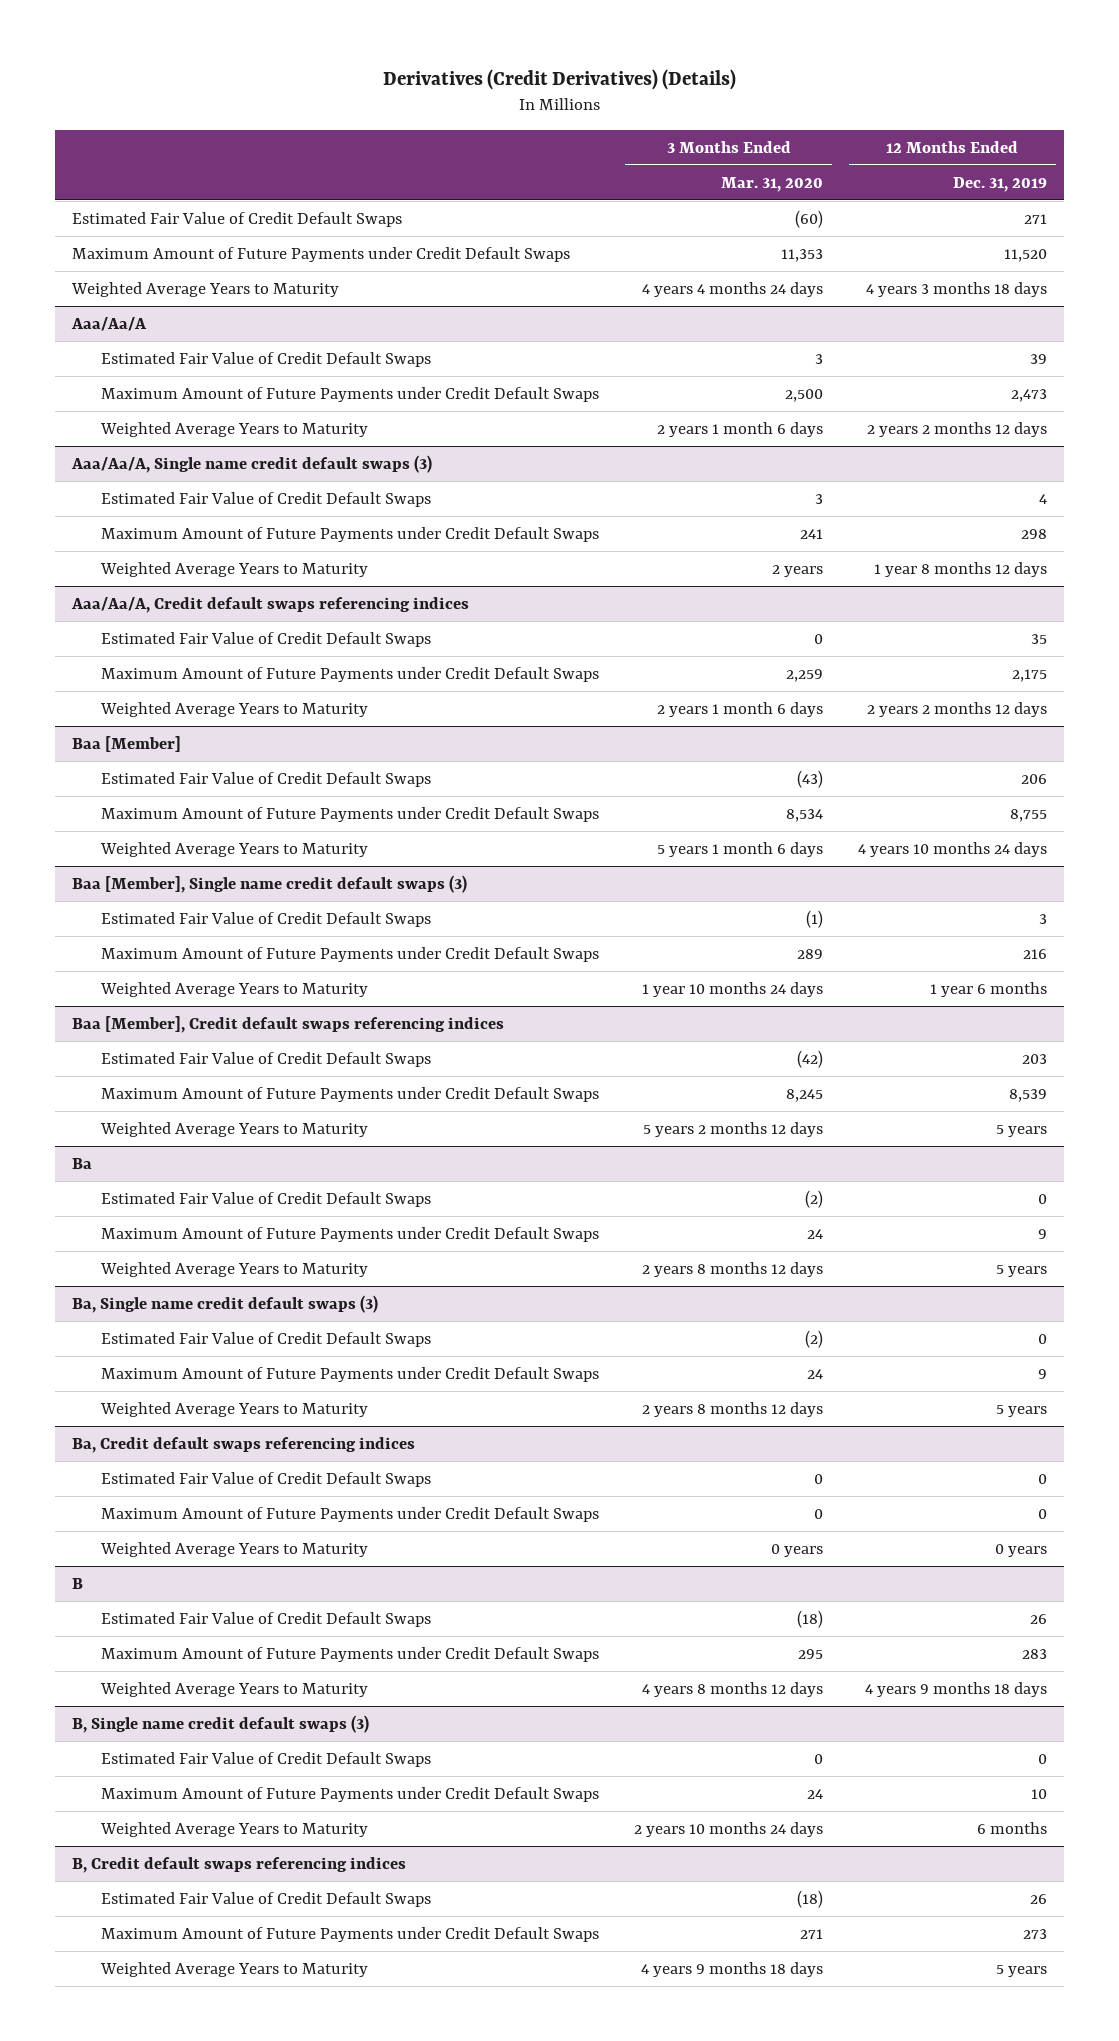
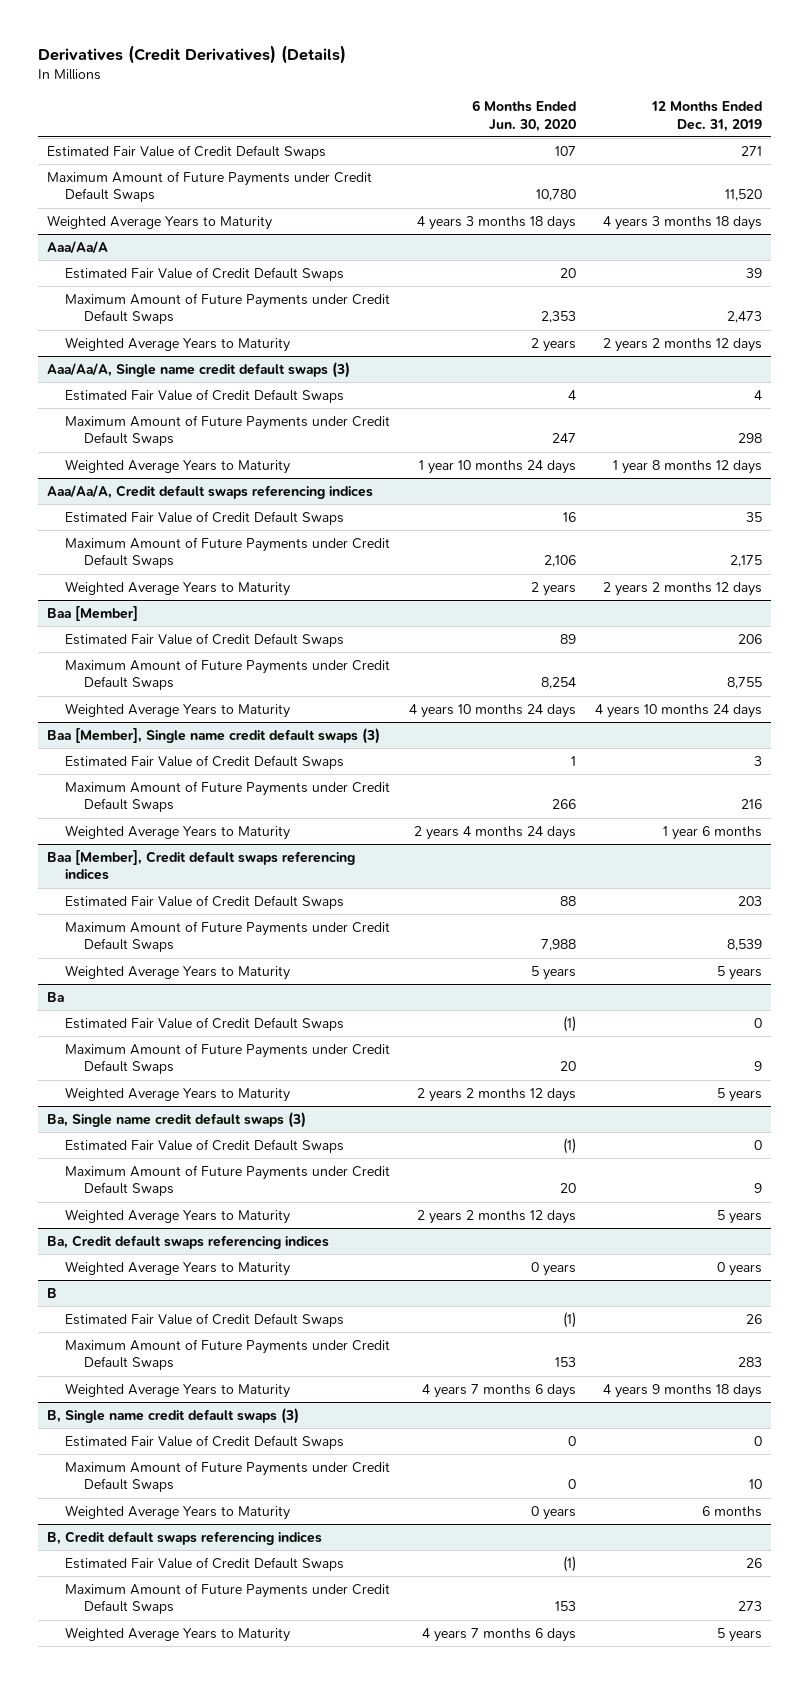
- | 3 Months Ended Mar. 31, 2020 | 12 Months Ended Dec. 31, 2019
+ | 6 Months Ended Jun. 30, 2020 | 12 Months Ended Dec. 31, 2019
@ Ba, Credit default swaps referencing indices
- Estimated Fair Value of Credit Default Swaps | 0 | 0
- Maximum Amount of Future Payments under Credit Default Swaps | 0 | 0

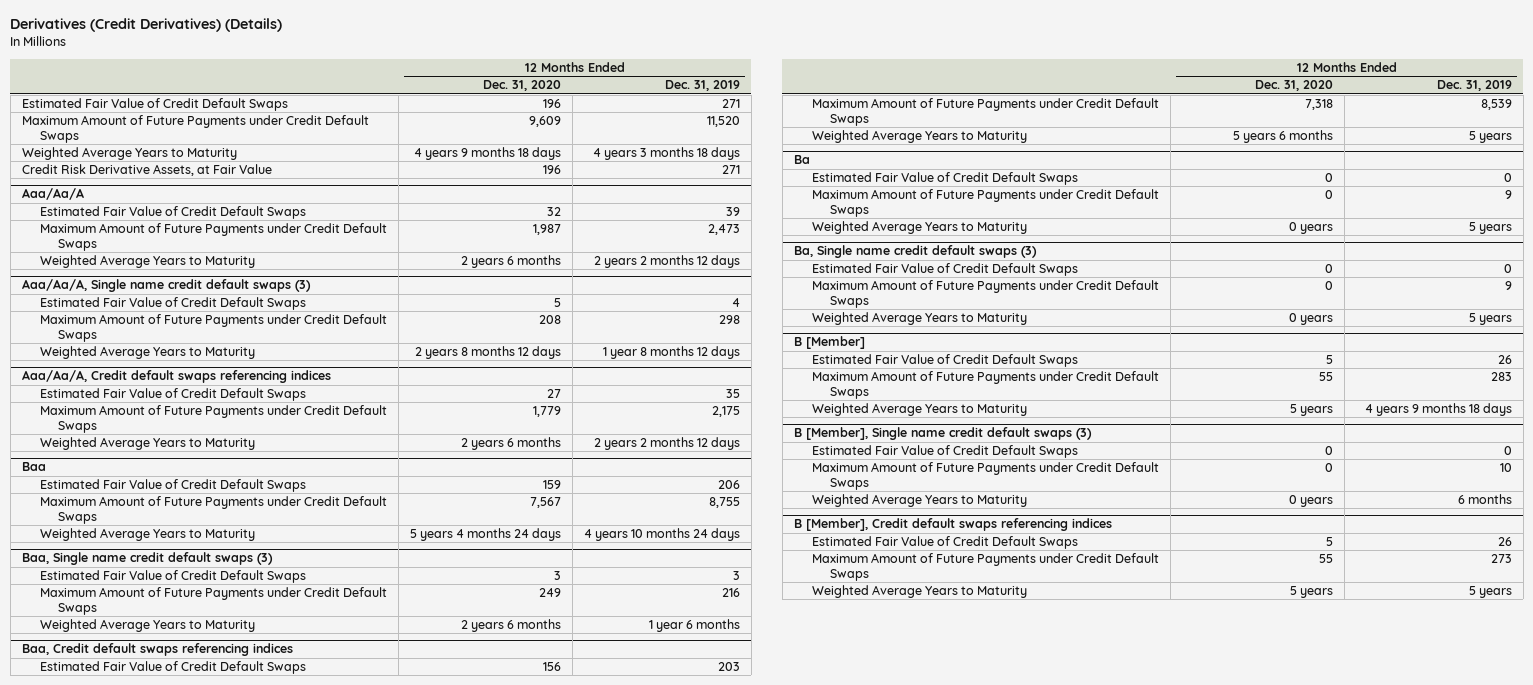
- | 6 Months Ended Jun. 30, 2020 | 12 Months Ended Dec. 31, 2019
+ | 12 Months Ended Dec. 31, 2020 | 12 Months Ended Dec. 31, 2019
+ Credit Risk Derivative Assets, at Fair Value | 196 | 271
- Baa [Member]
+ Baa
- Baa [Member], Single name credit default swaps (3)
+ Baa, Single name credit default swaps (3)
- Baa [Member], Credit default swaps referencing indices
+ Baa, Credit default swaps referencing indices
- Ba, Credit default swaps referencing indices
- Weighted Average Years to Maturity | 0 years | 0 years
- B
+ B [Member]
- B, Single name credit default swaps (3)
+ B [Member], Single name credit default swaps (3)
- B, Credit default swaps referencing indices
+ B [Member], Credit default swaps referencing indices

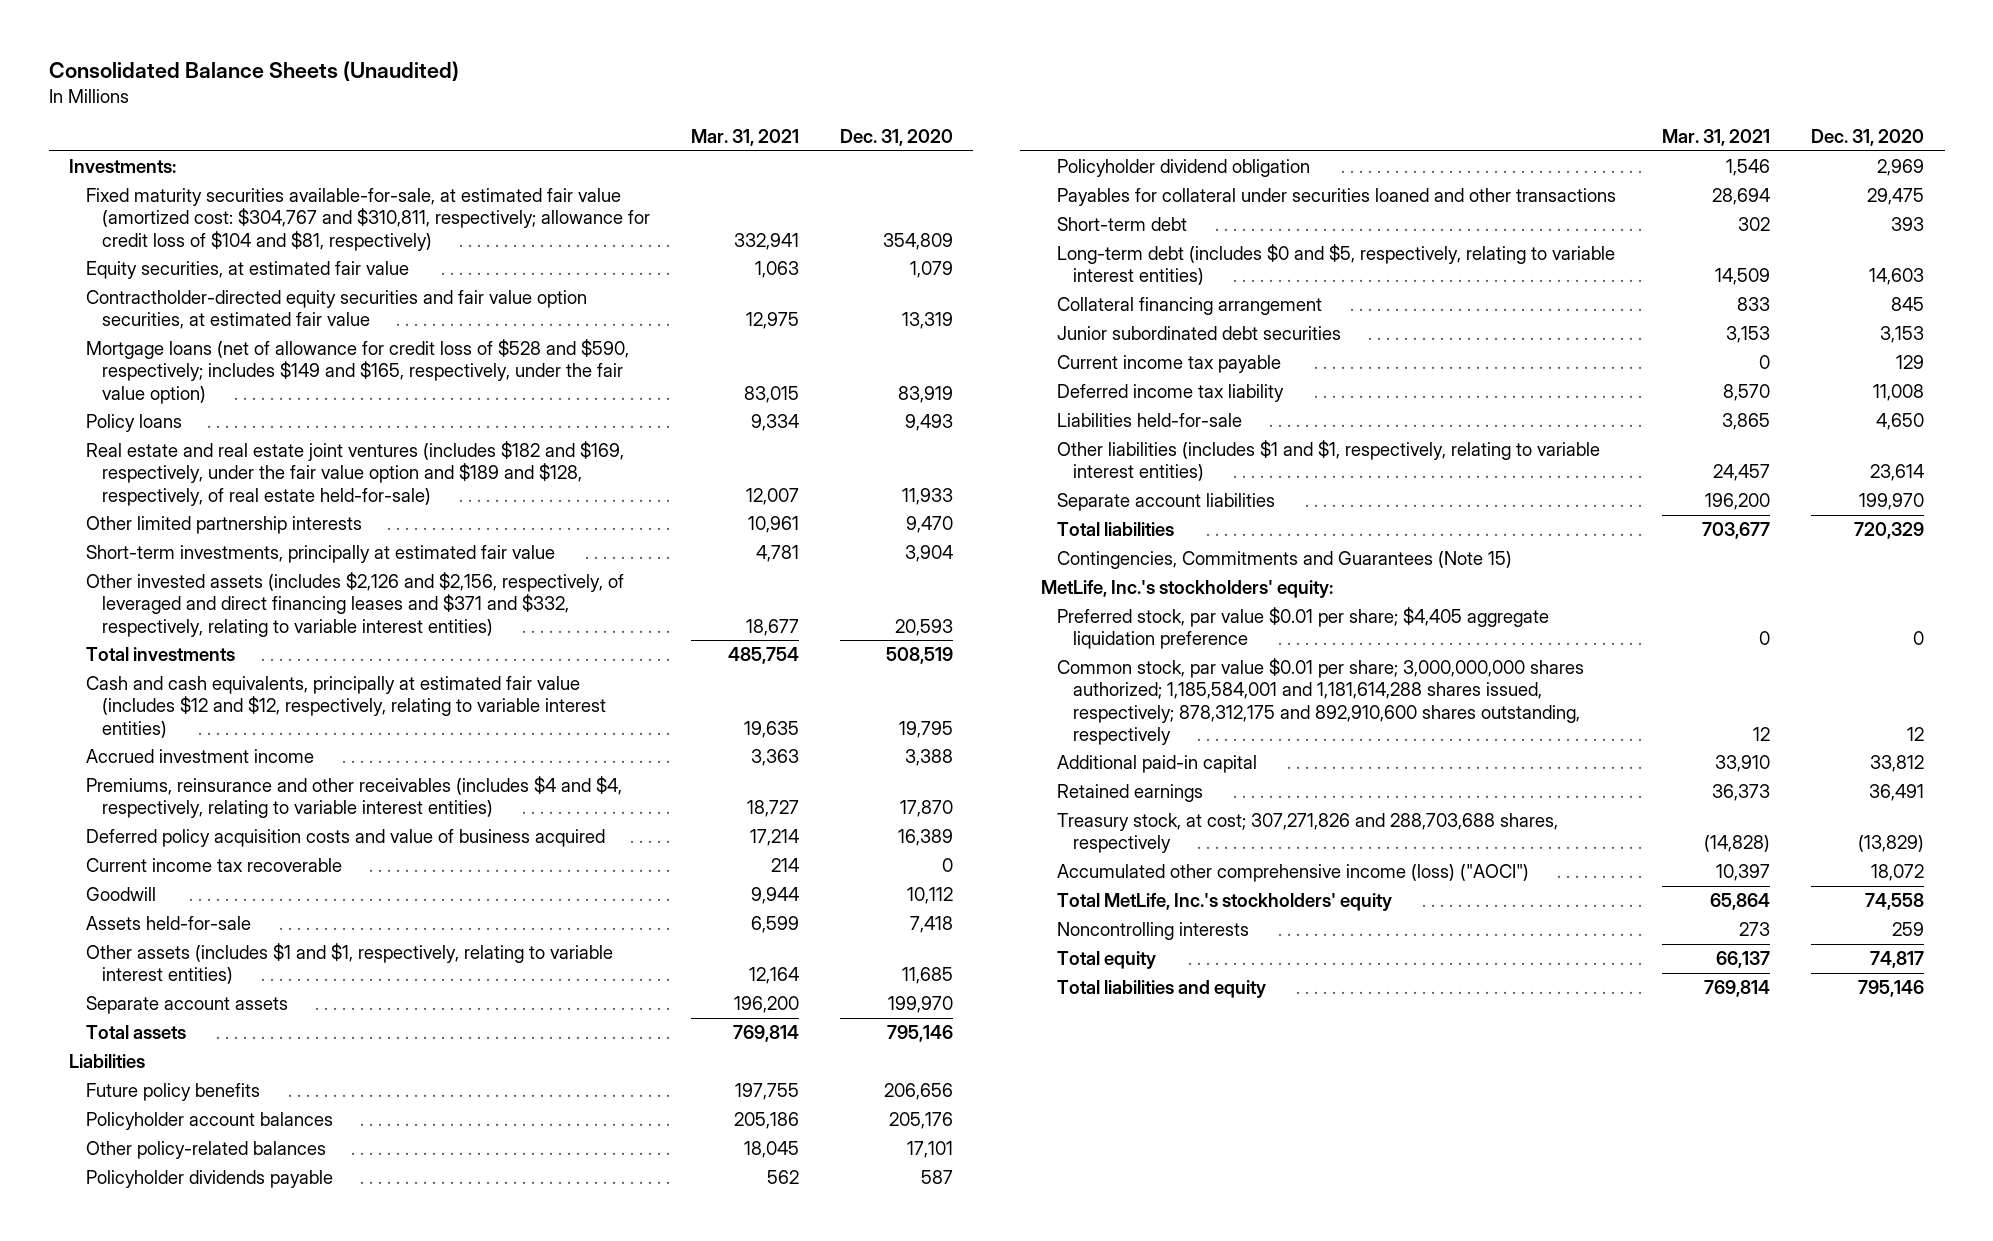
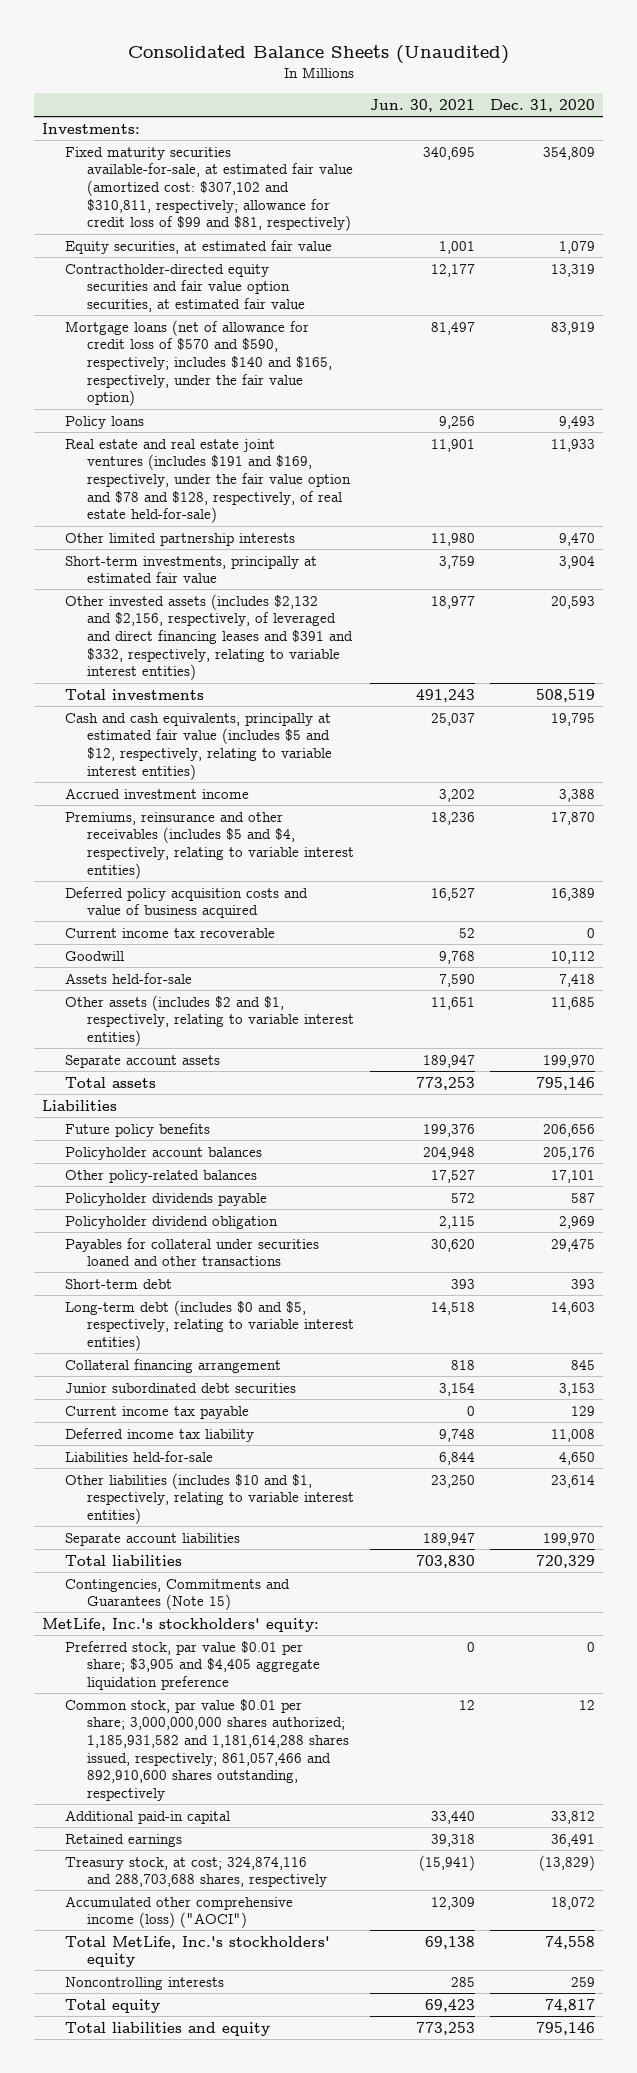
- | Mar. 31, 2021 | Dec. 31, 2020
+ | Jun. 30, 2021 | Dec. 31, 2020
- Fixed maturity securities available-for-sale, at estimated fair value (amortized cost: $304,767 and $310,811, respectively; allowance for credit loss of $104 and $81, respectively) | 332,941 | 354,809
+ Fixed maturity securities available-for-sale, at estimated fair value (amortized cost: $307,102 and $310,811, respectively; allowance for credit loss of $99 and $81, respectively) | 340,695 | 354,809
- Mortgage loans (net of allowance for credit loss of $528 and $590, respectively; includes $149 and $165, respectively, under the fair value option) | 83,015 | 83,919
+ Mortgage loans (net of allowance for credit loss of $570 and $590, respectively; includes $140 and $165, respectively, under the fair value option) | 81,497 | 83,919
- Real estate and real estate joint ventures (includes $182 and $169, respectively, under the fair value option and $189 and $128, respectively, of real estate held-for-sale) | 12,007 | 11,933
+ Real estate and real estate joint ventures (includes $191 and $169, respectively, under the fair value option and $78 and $128, respectively, of real estate held-for-sale) | 11,901 | 11,933
- Other invested assets (includes $2,126 and $2,156, respectively, of leveraged and direct financing leases and $371 and $332, respectively, relating to variable interest entities) | 18,677 | 20,593
+ Other invested assets (includes $2,132 and $2,156, respectively, of leveraged and direct financing leases and $391 and $332, respectively, relating to variable interest entities) | 18,977 | 20,593
- Cash and cash equivalents, principally at estimated fair value (includes $12 and $12, respectively, relating to variable interest entities) | 19,635 | 19,795
+ Cash and cash equivalents, principally at estimated fair value (includes $5 and $12, respectively, relating to variable interest entities) | 25,037 | 19,795
- Premiums, reinsurance and other receivables (includes $4 and $4, respectively, relating to variable interest entities) | 18,727 | 17,870
+ Premiums, reinsurance and other receivables (includes $5 and $4, respectively, relating to variable interest entities) | 18,236 | 17,870
- Other assets (includes $1 and $1, respectively, relating to variable interest entities) | 12,164 | 11,685
+ Other assets (includes $2 and $1, respectively, relating to variable interest entities) | 11,651 | 11,685
- Other liabilities (includes $1 and $1, respectively, relating to variable interest entities) | 24,457 | 23,614
+ Other liabilities (includes $10 and $1, respectively, relating to variable interest entities) | 23,250 | 23,614
- Preferred stock, par value $0.01 per share; $4,405 aggregate liquidation preference | 0 | 0
- Common stock, par value $0.01 per share; 3,000,000,000 shares authorized; 1,185,584,001 and 1,181,614,288 shares issued, respectively; 878,312,175 and 892,910,600 shares outstanding, respectively | 12 | 12
+ Preferred stock, par value $0.01 per share; $3,905 and $4,405 aggregate liquidation preference | 0 | 0
+ Common stock, par value $0.01 per share; 3,000,000,000 shares authorized; 1,185,931,582 and 1,181,614,288 shares issued, respectively; 861,057,466 and 892,910,600 shares outstanding, respectively | 12 | 12
- Treasury stock, at cost; 307,271,826 and 288,703,688 shares, respectively | (14,828) | (13,829)
+ Treasury stock, at cost; 324,874,116 and 288,703,688 shares, respectively | (15,941) | (13,829)

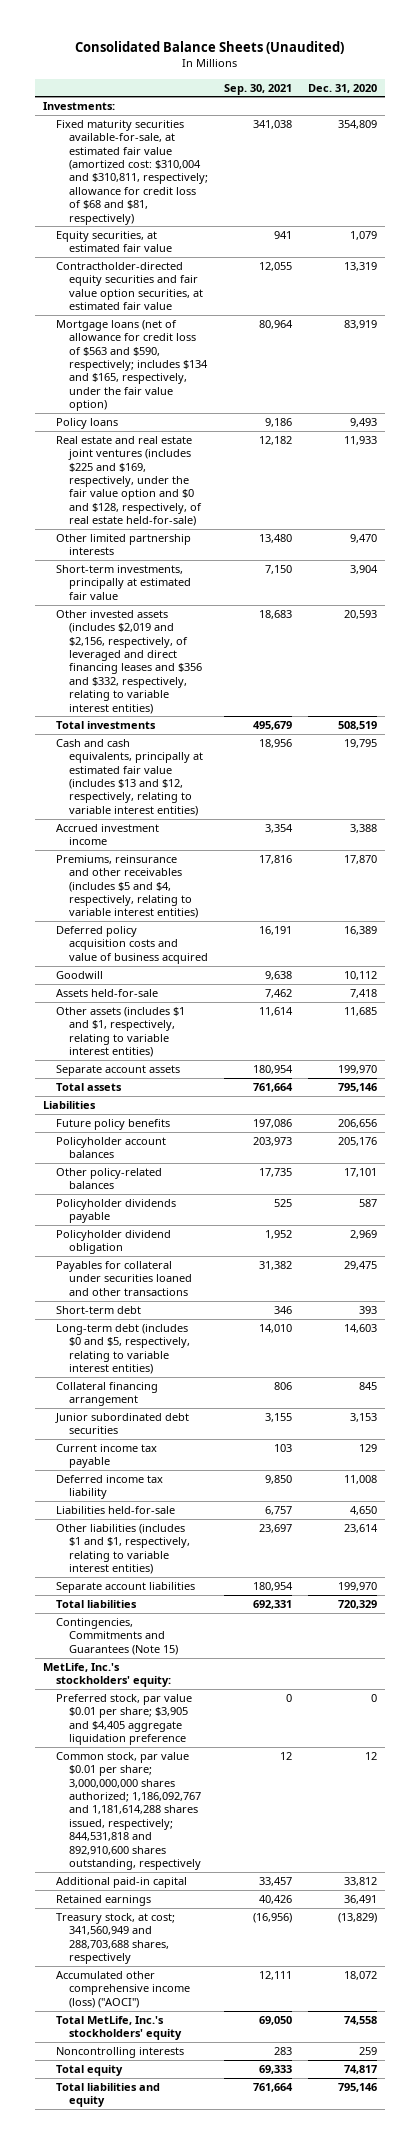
- | Jun. 30, 2021 | Dec. 31, 2020
+ | Sep. 30, 2021 | Dec. 31, 2020
- Fixed maturity securities available-for-sale, at estimated fair value (amortized cost: $307,102 and $310,811, respectively; allowance for credit loss of $99 and $81, respectively) | 340,695 | 354,809
+ Fixed maturity securities available-for-sale, at estimated fair value (amortized cost: $310,004 and $310,811, respectively; allowance for credit loss of $68 and $81, respectively) | 341,038 | 354,809
- Mortgage loans (net of allowance for credit loss of $570 and $590, respectively; includes $140 and $165, respectively, under the fair value option) | 81,497 | 83,919
+ Mortgage loans (net of allowance for credit loss of $563 and $590, respectively; includes $134 and $165, respectively, under the fair value option) | 80,964 | 83,919
- Real estate and real estate joint ventures (includes $191 and $169, respectively, under the fair value option and $78 and $128, respectively, of real estate held-for-sale) | 11,901 | 11,933
+ Real estate and real estate joint ventures (includes $225 and $169, respectively, under the fair value option and $0 and $128, respectively, of real estate held-for-sale) | 12,182 | 11,933
- Other invested assets (includes $2,132 and $2,156, respectively, of leveraged and direct financing leases and $391 and $332, respectively, relating to variable interest entities) | 18,977 | 20,593
+ Other invested assets (includes $2,019 and $2,156, respectively, of leveraged and direct financing leases and $356 and $332, respectively, relating to variable interest entities) | 18,683 | 20,593
- Cash and cash equivalents, principally at estimated fair value (includes $5 and $12, respectively, relating to variable interest entities) | 25,037 | 19,795
+ Cash and cash equivalents, principally at estimated fair value (includes $13 and $12, respectively, relating to variable interest entities) | 18,956 | 19,795
- Current income tax recoverable | 52 | 0
- Other assets (includes $2 and $1, respectively, relating to variable interest entities) | 11,651 | 11,685
+ Other assets (includes $1 and $1, respectively, relating to variable interest entities) | 11,614 | 11,685
- Other liabilities (includes $10 and $1, respectively, relating to variable interest entities) | 23,250 | 23,614
+ Other liabilities (includes $1 and $1, respectively, relating to variable interest entities) | 23,697 | 23,614
- Common stock, par value $0.01 per share; 3,000,000,000 shares authorized; 1,185,931,582 and 1,181,614,288 shares issued, respectively; 861,057,466 and 892,910,600 shares outstanding, respectively | 12 | 12
+ Common stock, par value $0.01 per share; 3,000,000,000 shares authorized; 1,186,092,767 and 1,181,614,288 shares issued, respectively; 844,531,818 and 892,910,600 shares outstanding, respectively | 12 | 12
- Treasury stock, at cost; 324,874,116 and 288,703,688 shares, respectively | (15,941) | (13,829)
+ Treasury stock, at cost; 341,560,949 and 288,703,688 shares, respectively | (16,956) | (13,829)

